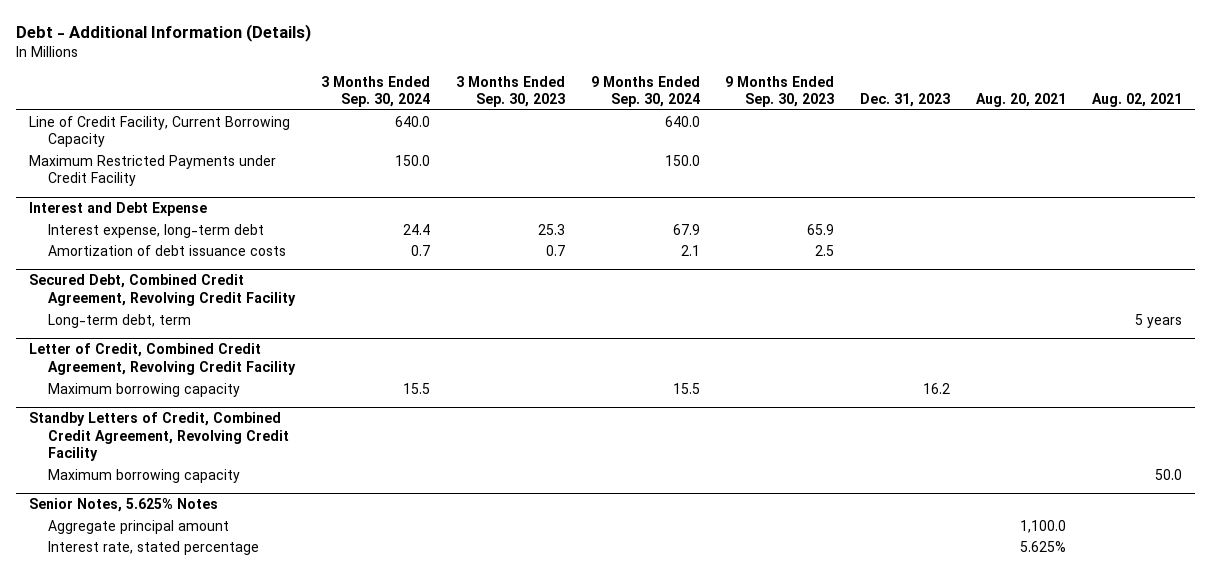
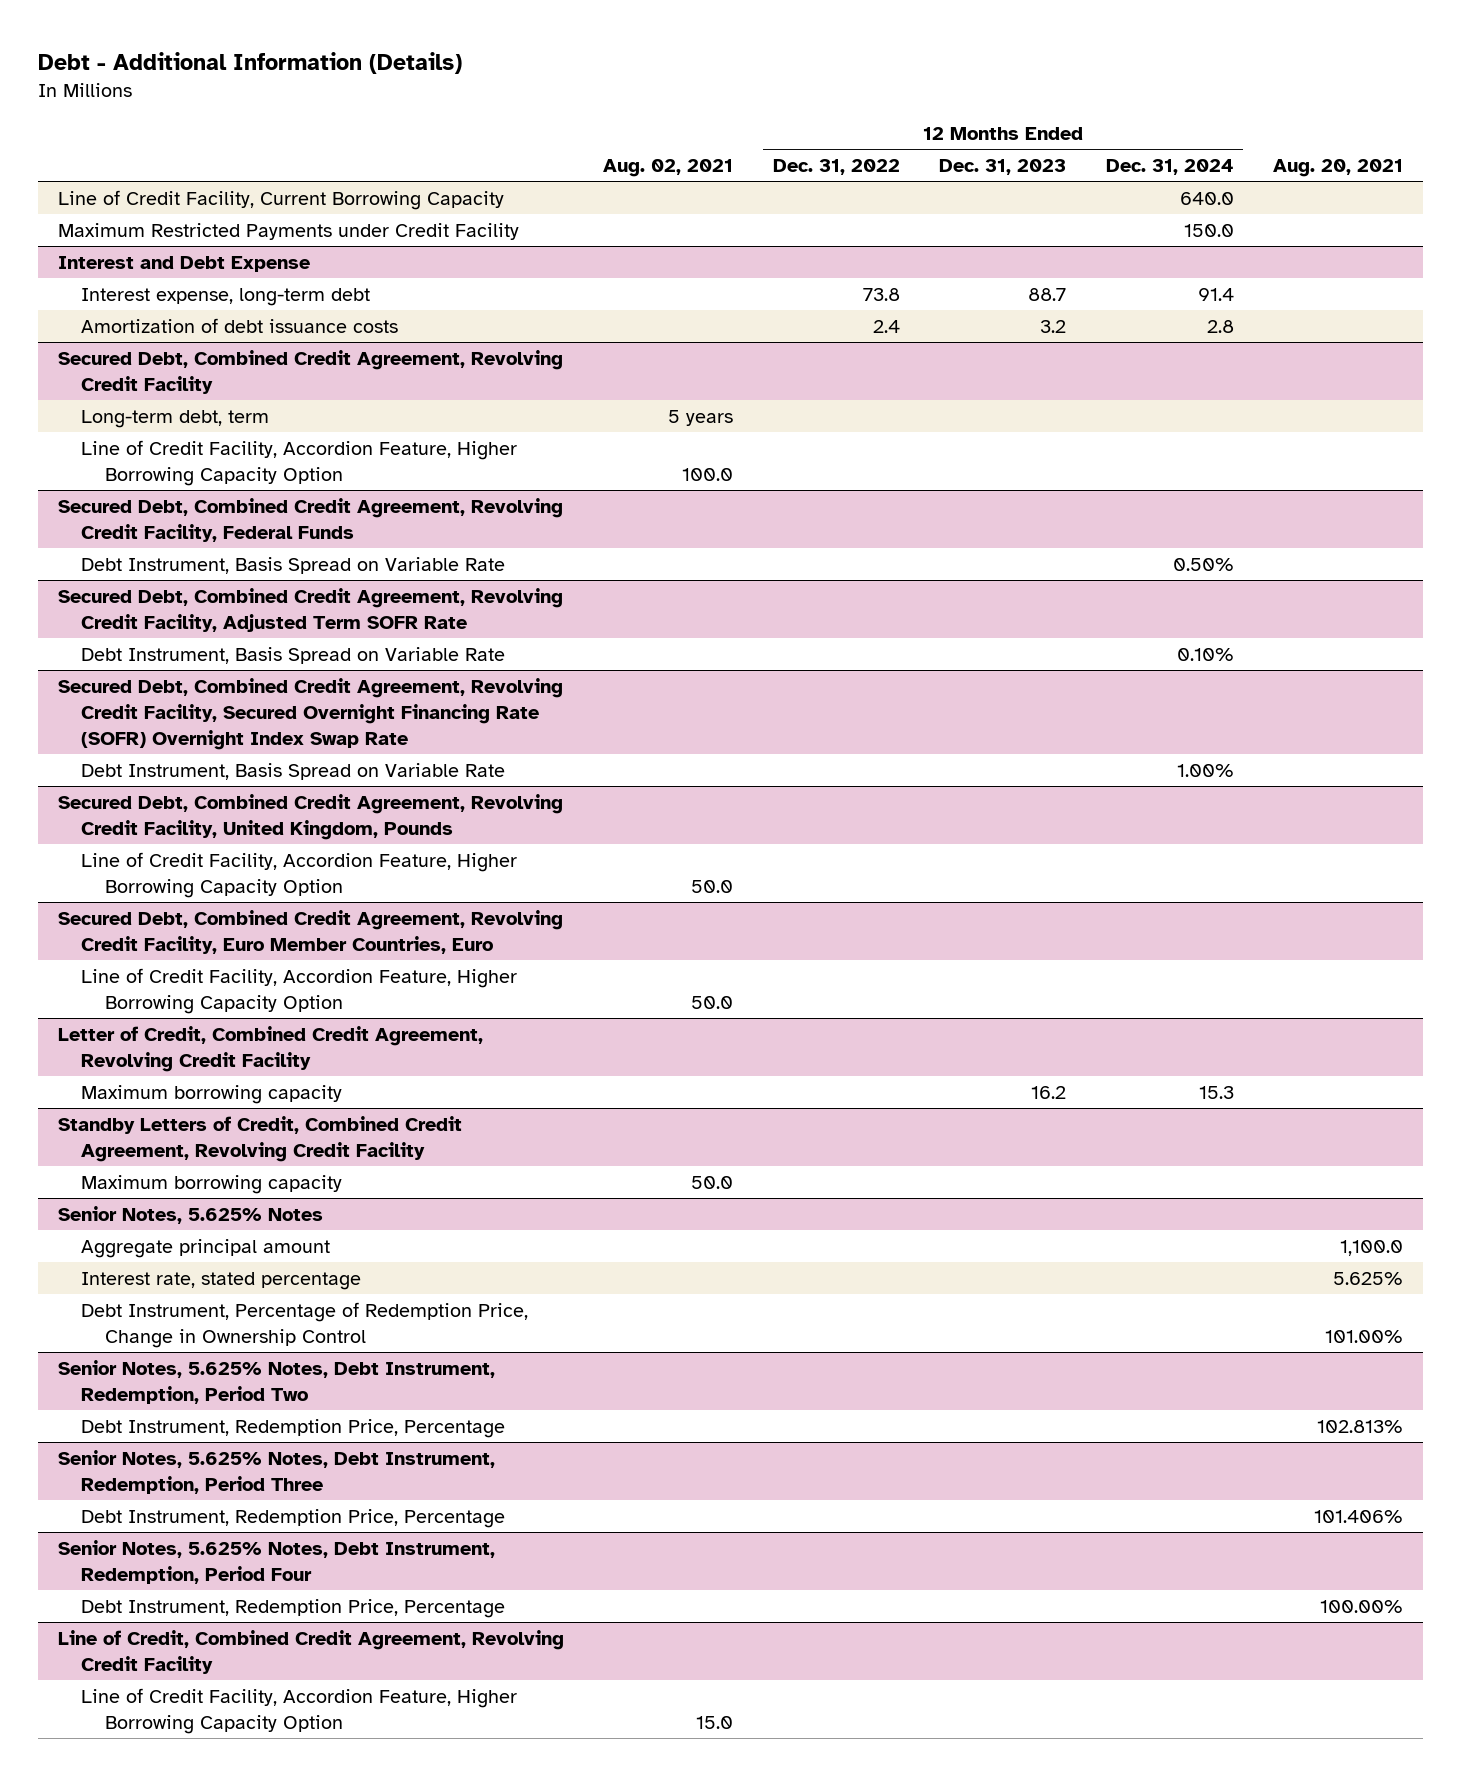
- | 3 Months Ended Sep. 30, 2024 | 3 Months Ended Sep. 30, 2023 | 9 Months Ended Sep. 30, 2024 | 9 Months Ended Sep. 30, 2023 | Dec. 31, 2023 | Aug. 20, 2021 | Aug. 02, 2021
+ | Aug. 02, 2021 | 12 Months Ended Dec. 31, 2022 | 12 Months Ended Dec. 31, 2023 | 12 Months Ended Dec. 31, 2024 | Aug. 20, 2021
@ Secured Debt, Combined Credit Agreement, Revolving Credit Facility
+ Line of Credit Facility, Accordion Feature, Higher Borrowing Capacity Option | 100.0 | | | |
+ Secured Debt, Combined Credit Agreement, Revolving Credit Facility, Federal Funds
+ Debt Instrument, Basis Spread on Variable Rate | | | | 0.50% |
+ Secured Debt, Combined Credit Agreement, Revolving Credit Facility, Adjusted Term SOFR Rate
+ Debt Instrument, Basis Spread on Variable Rate | | | | 0.10% |
+ Secured Debt, Combined Credit Agreement, Revolving Credit Facility, Secured Overnight Financing Rate (SOFR) Overnight Index Swap Rate
+ Debt Instrument, Basis Spread on Variable Rate | | | | 1.00% |
+ Secured Debt, Combined Credit Agreement, Revolving Credit Facility, United Kingdom, Pounds
+ Line of Credit Facility, Accordion Feature, Higher Borrowing Capacity Option | 50.0 | | | |
+ Secured Debt, Combined Credit Agreement, Revolving Credit Facility, Euro Member Countries, Euro
+ Line of Credit Facility, Accordion Feature, Higher Borrowing Capacity Option | 50.0 | | | |
@ Senior Notes, 5.625% Notes
+ Debt Instrument, Percentage of Redemption Price, Change in Ownership Control | | | | | 101.00%
+ Senior Notes, 5.625% Notes, Debt Instrument, Redemption, Period Two
+ Debt Instrument, Redemption Price, Percentage | | | | | 102.813%
+ Senior Notes, 5.625% Notes, Debt Instrument, Redemption, Period Three
+ Debt Instrument, Redemption Price, Percentage | | | | | 101.406%
+ Senior Notes, 5.625% Notes, Debt Instrument, Redemption, Period Four
+ Debt Instrument, Redemption Price, Percentage | | | | | 100.00%
+ Line of Credit, Combined Credit Agreement, Revolving Credit Facility
+ Line of Credit Facility, Accordion Feature, Higher Borrowing Capacity Option | 15.0 | | | |

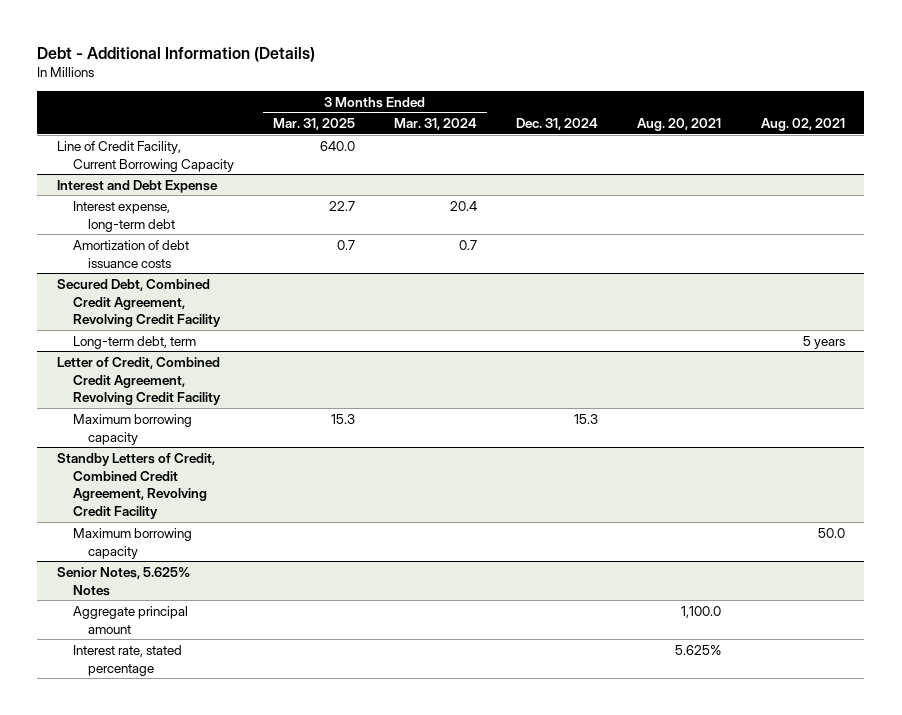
- | Aug. 02, 2021 | 12 Months Ended Dec. 31, 2022 | 12 Months Ended Dec. 31, 2023 | 12 Months Ended Dec. 31, 2024 | Aug. 20, 2021
+ | 3 Months Ended Mar. 31, 2025 | 3 Months Ended Mar. 31, 2024 | Dec. 31, 2024 | Aug. 20, 2021 | Aug. 02, 2021
- Maximum Restricted Payments under Credit Facility | | | | 150.0 |
@ Secured Debt, Combined Credit Agreement, Revolving Credit Facility
- Line of Credit Facility, Accordion Feature, Higher Borrowing Capacity Option | 100.0 | | | |
- Secured Debt, Combined Credit Agreement, Revolving Credit Facility, Federal Funds
- Debt Instrument, Basis Spread on Variable Rate | | | | 0.50% |
- Secured Debt, Combined Credit Agreement, Revolving Credit Facility, Adjusted Term SOFR Rate
- Debt Instrument, Basis Spread on Variable Rate | | | | 0.10% |
- Secured Debt, Combined Credit Agreement, Revolving Credit Facility, Secured Overnight Financing Rate (SOFR) Overnight Index Swap Rate
- Debt Instrument, Basis Spread on Variable Rate | | | | 1.00% |
- Secured Debt, Combined Credit Agreement, Revolving Credit Facility, United Kingdom, Pounds
- Line of Credit Facility, Accordion Feature, Higher Borrowing Capacity Option | 50.0 | | | |
- Secured Debt, Combined Credit Agreement, Revolving Credit Facility, Euro Member Countries, Euro
- Line of Credit Facility, Accordion Feature, Higher Borrowing Capacity Option | 50.0 | | | |
@ Senior Notes, 5.625% Notes
- Debt Instrument, Percentage of Redemption Price, Change in Ownership Control | | | | | 101.00%
- Senior Notes, 5.625% Notes, Debt Instrument, Redemption, Period Two
- Debt Instrument, Redemption Price, Percentage | | | | | 102.813%
- Senior Notes, 5.625% Notes, Debt Instrument, Redemption, Period Three
- Debt Instrument, Redemption Price, Percentage | | | | | 101.406%
- Senior Notes, 5.625% Notes, Debt Instrument, Redemption, Period Four
- Debt Instrument, Redemption Price, Percentage | | | | | 100.00%
- Line of Credit, Combined Credit Agreement, Revolving Credit Facility
- Line of Credit Facility, Accordion Feature, Higher Borrowing Capacity Option | 15.0 | | | |

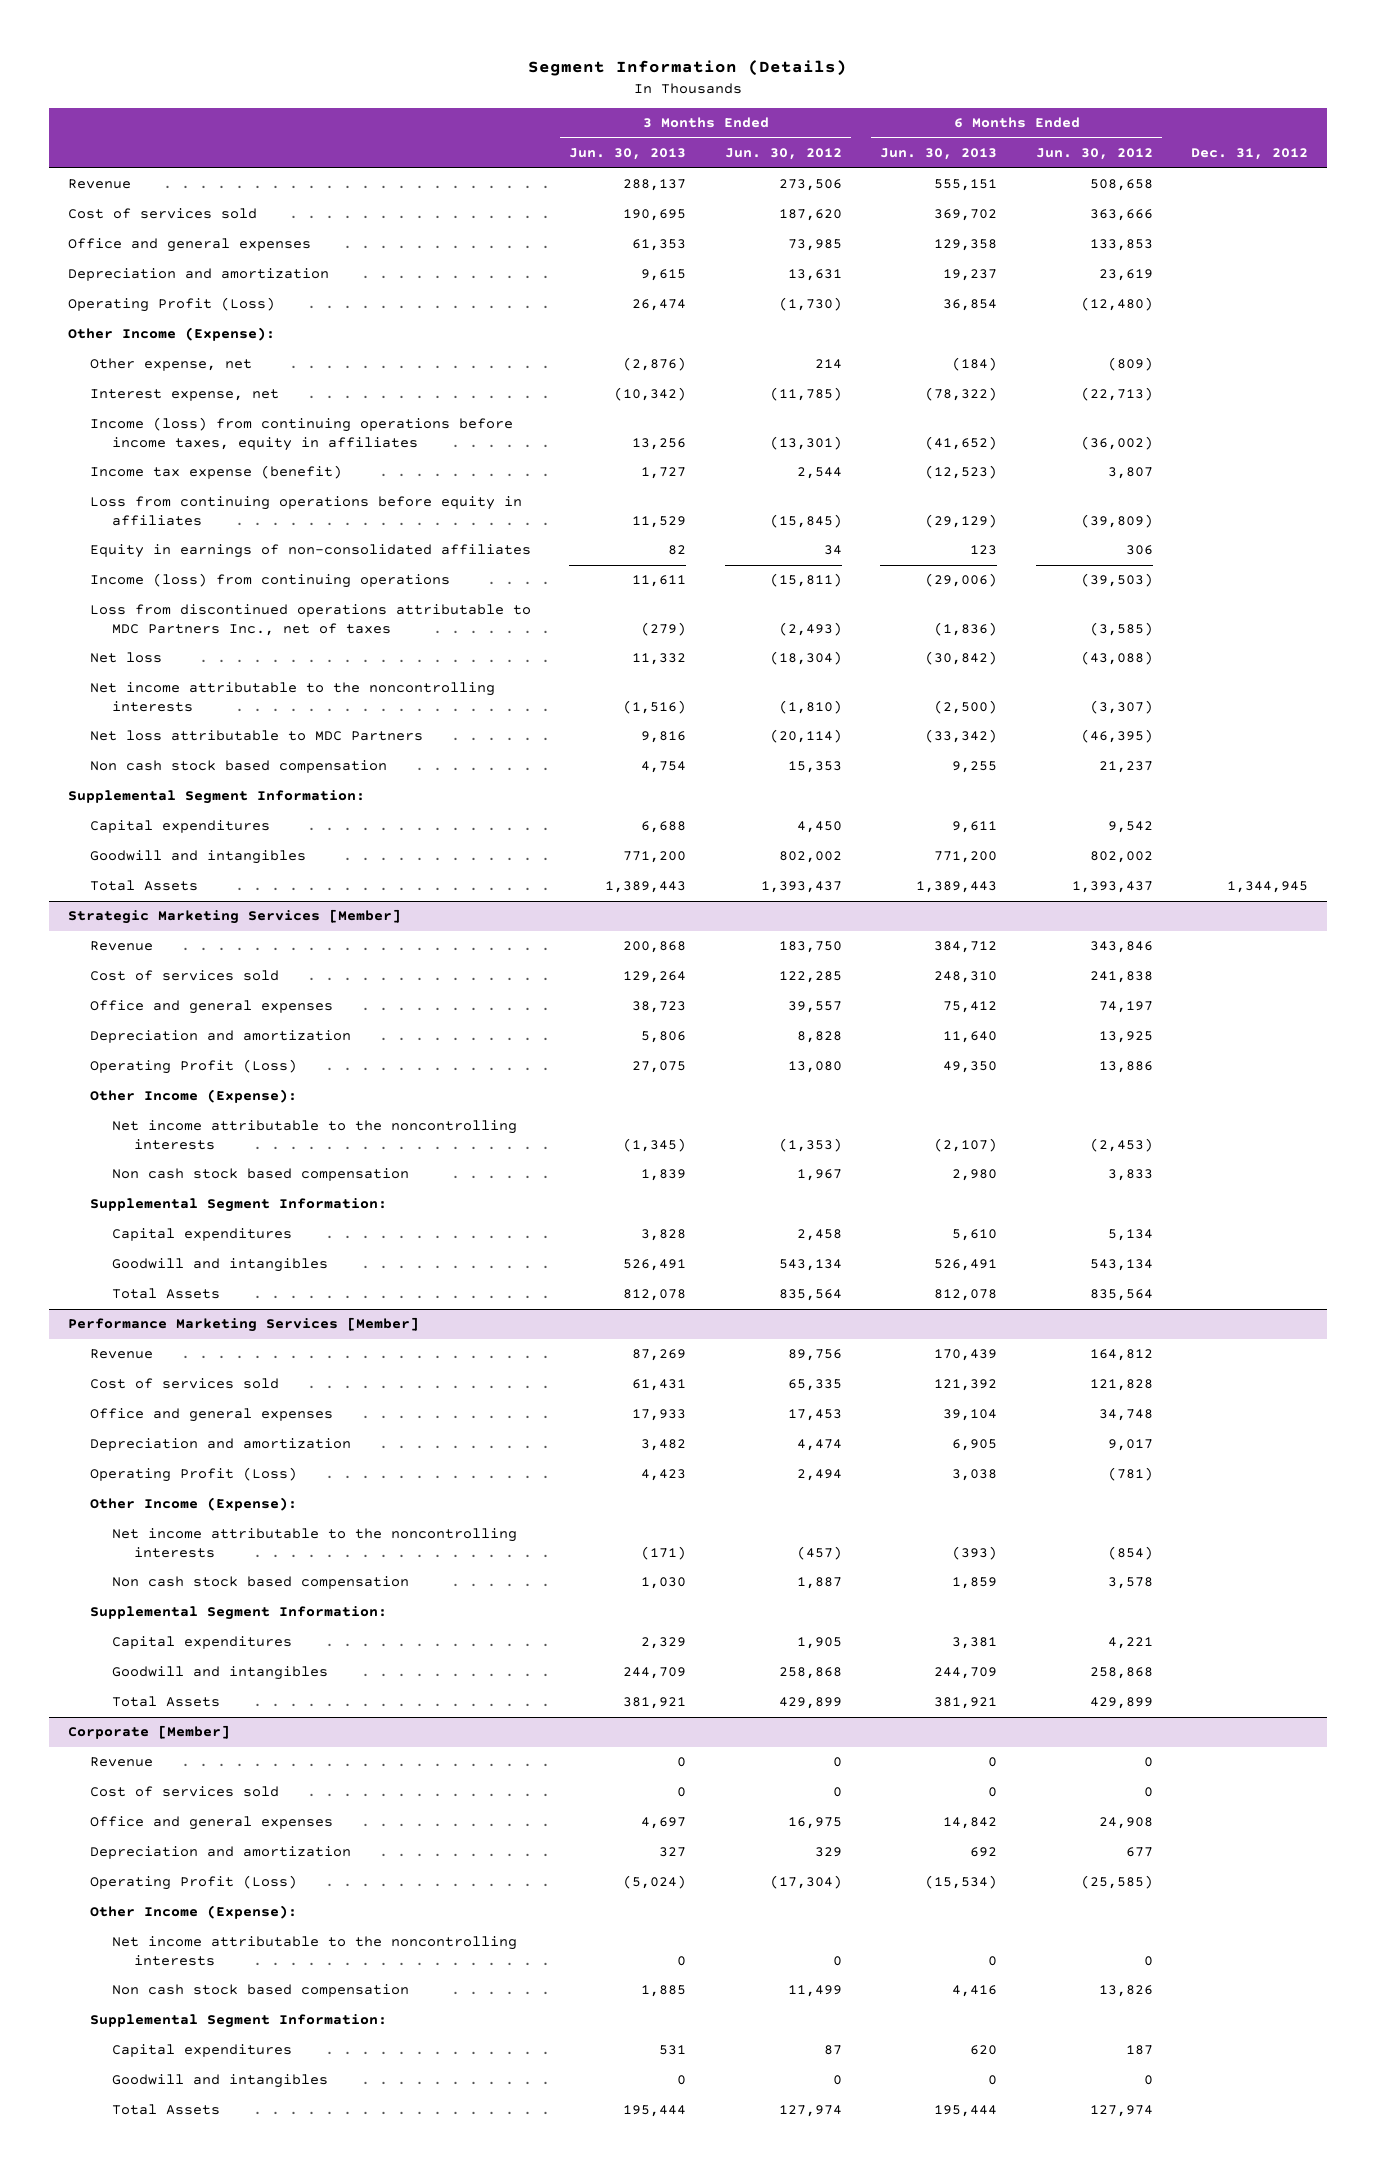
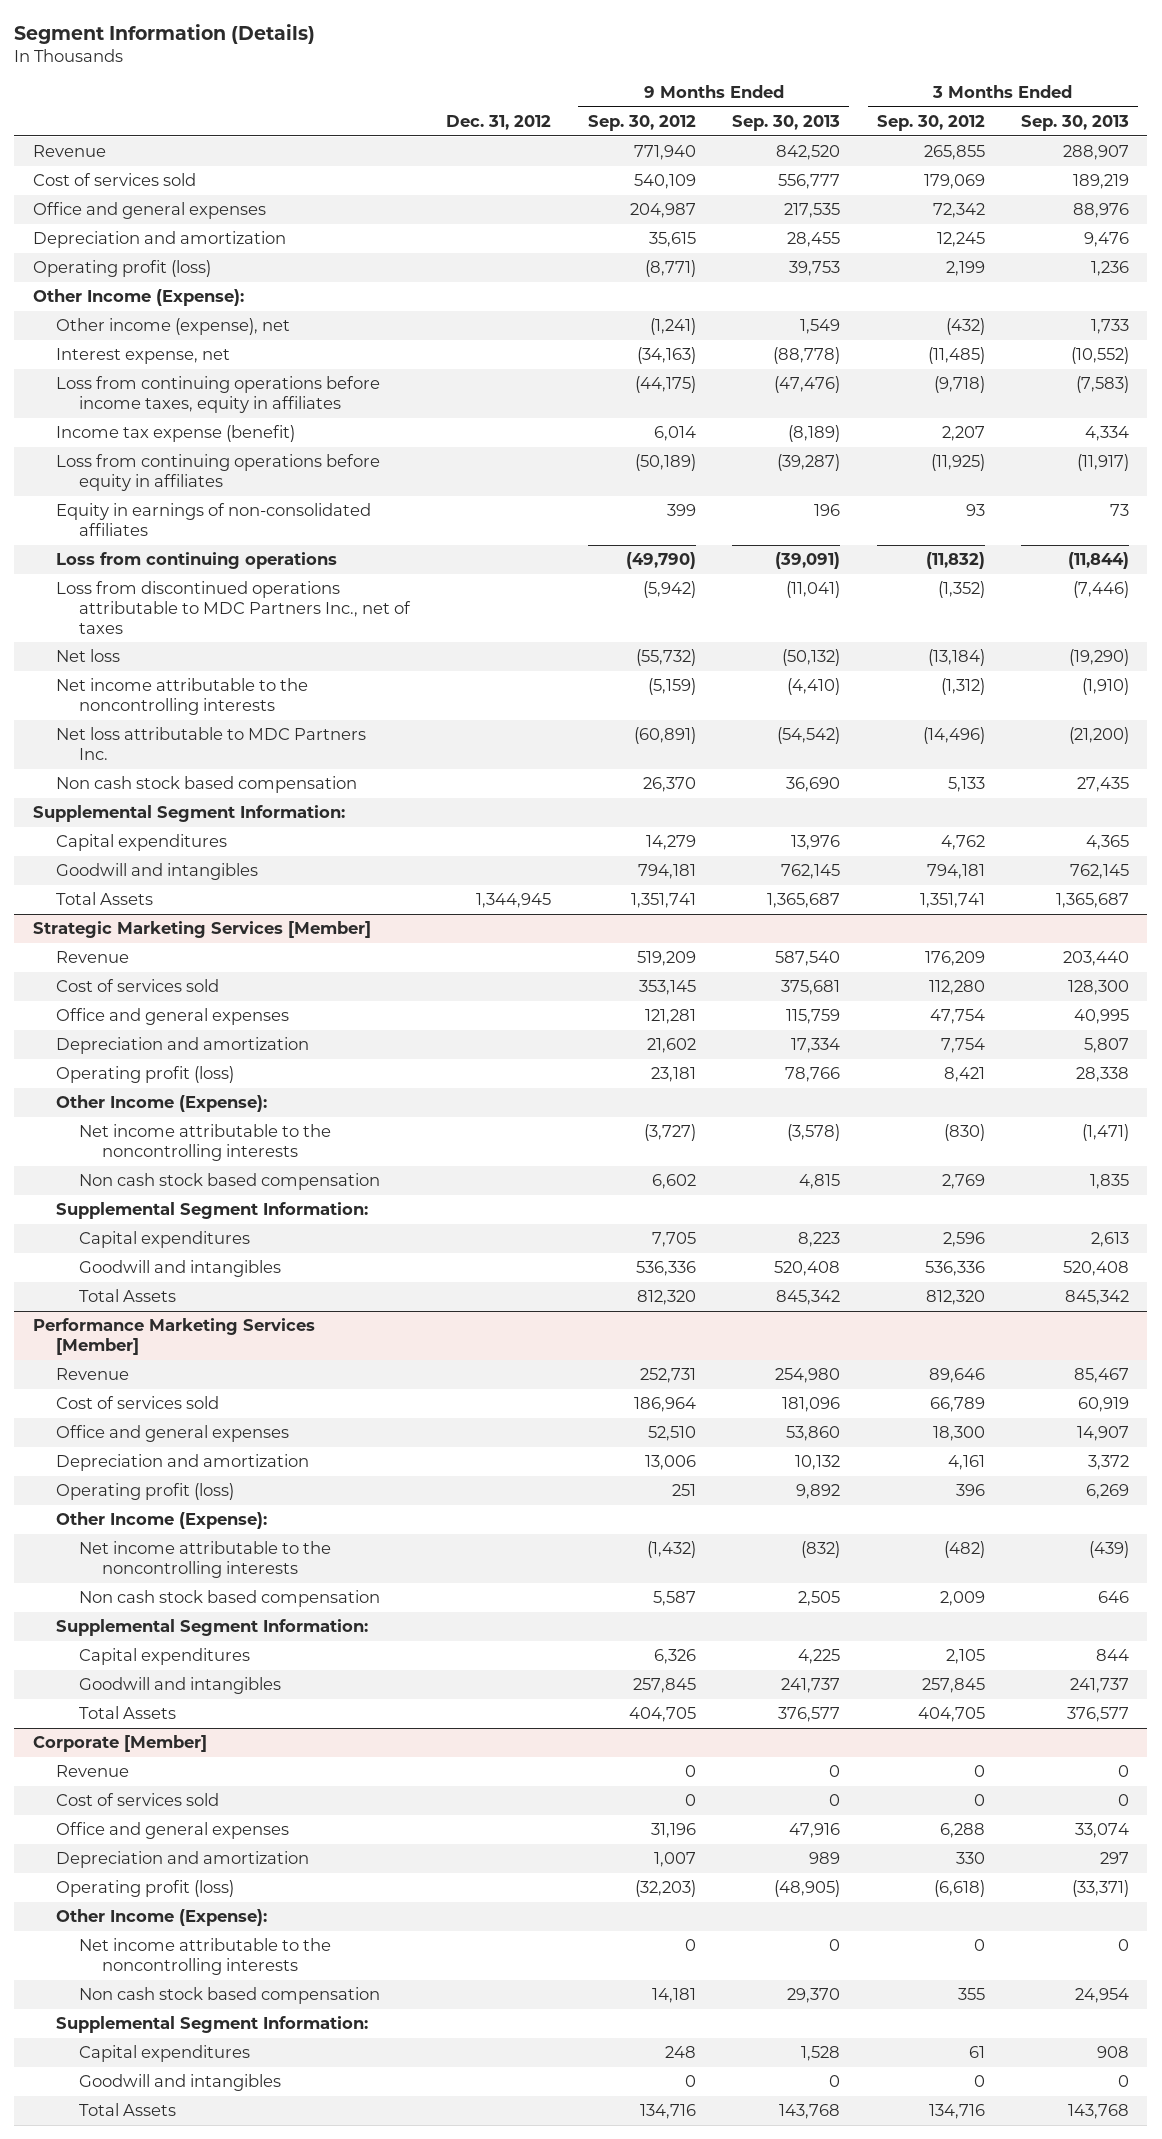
- | 3 Months Ended Jun. 30, 2013 | 3 Months Ended Jun. 30, 2012 | 6 Months Ended Jun. 30, 2013 | 6 Months Ended Jun. 30, 2012 | Dec. 31, 2012
+ | Dec. 31, 2012 | 9 Months Ended Sep. 30, 2012 | 9 Months Ended Sep. 30, 2013 | 3 Months Ended Sep. 30, 2012 | 3 Months Ended Sep. 30, 2013
- Operating Profit (Loss) | 26,474 | (1,730) | 36,854 | (12,480) |
+ Operating profit (loss) | | (8,771) | 39,753 | 2,199 | 1,236
- Other expense, net | (2,876) | 214 | (184) | (809) |
+ Other income (expense), net | | (1,241) | 1,549 | (432) | 1,733
- Income (loss) from continuing operations before income taxes, equity in affiliates | 13,256 | (13,301) | (41,652) | (36,002) |
+ Loss from continuing operations before income taxes, equity in affiliates | | (44,175) | (47,476) | (9,718) | (7,583)
- Income (loss) from continuing operations | 11,611 | (15,811) | (29,006) | (39,503) |
+ Loss from continuing operations | | (49,790) | (39,091) | (11,832) | (11,844)
- Net loss attributable to MDC Partners | 9,816 | (20,114) | (33,342) | (46,395) |
+ Net loss attributable to MDC Partners Inc. | | (60,891) | (54,542) | (14,496) | (21,200)
@ Strategic Marketing Services [Member]
- Operating Profit (Loss) | 27,075 | 13,080 | 49,350 | 13,886 |
+ Operating profit (loss) | | 23,181 | 78,766 | 8,421 | 28,338
@ Performance Marketing Services [Member]
- Operating Profit (Loss) | 4,423 | 2,494 | 3,038 | (781) |
+ Operating profit (loss) | | 251 | 9,892 | 396 | 6,269
@ Corporate [Member]
- Operating Profit (Loss) | (5,024) | (17,304) | (15,534) | (25,585) |
+ Operating profit (loss) | | (32,203) | (48,905) | (6,618) | (33,371)

